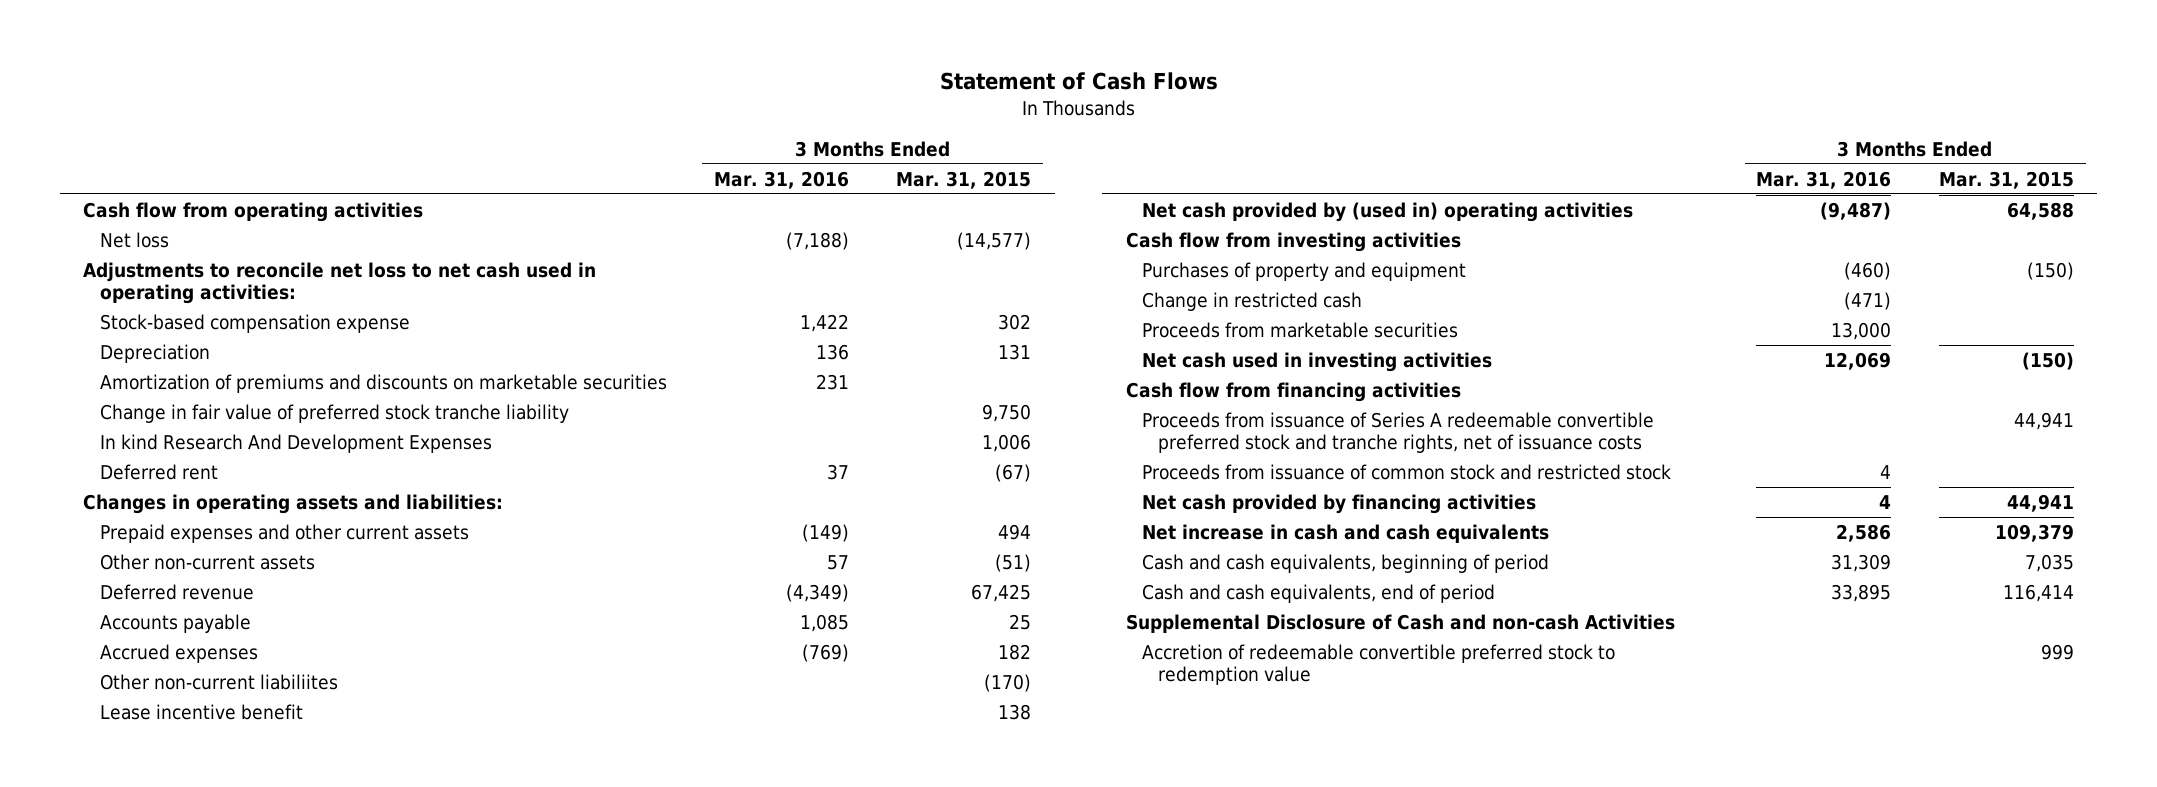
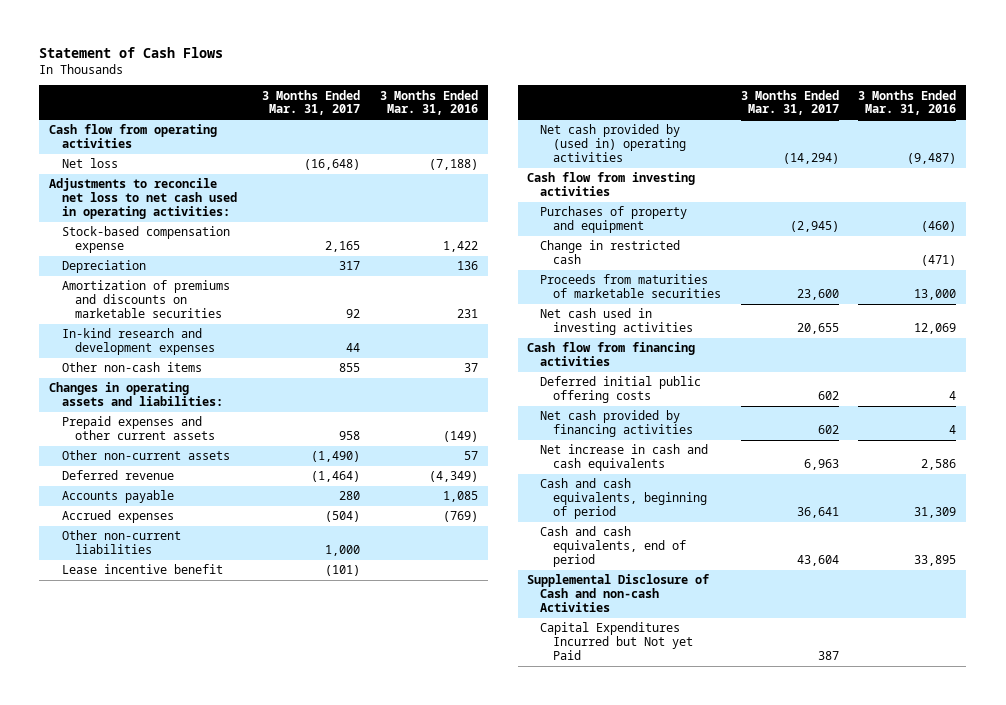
- | 3 Months Ended Mar. 31, 2016 | 3 Months Ended Mar. 31, 2015
+ | 3 Months Ended Mar. 31, 2017 | 3 Months Ended Mar. 31, 2016
- Change in fair value of preferred stock tranche liability | | 9,750
- In kind Research And Development Expenses | | 1,006
- Deferred rent | 37 | (67)
+ In-kind research and development expenses | 44 |
+ Other non-cash items | 855 | 37
- Other non-current liabiliites | | (170)
+ Other non-current liabilities | 1,000 |
- Proceeds from marketable securities | 13,000 |
+ Proceeds from maturities of marketable securities | 23,600 | 13,000
- Proceeds from issuance of Series A redeemable convertible preferred stock and tranche rights, net of issuance costs | | 44,941
- Proceeds from issuance of common stock and restricted stock | 4 |
+ Deferred initial public offering costs | 602 | 4
- Accretion of redeemable convertible preferred stock to redemption value | | 999
+ Capital Expenditures Incurred but Not yet Paid | 387 |

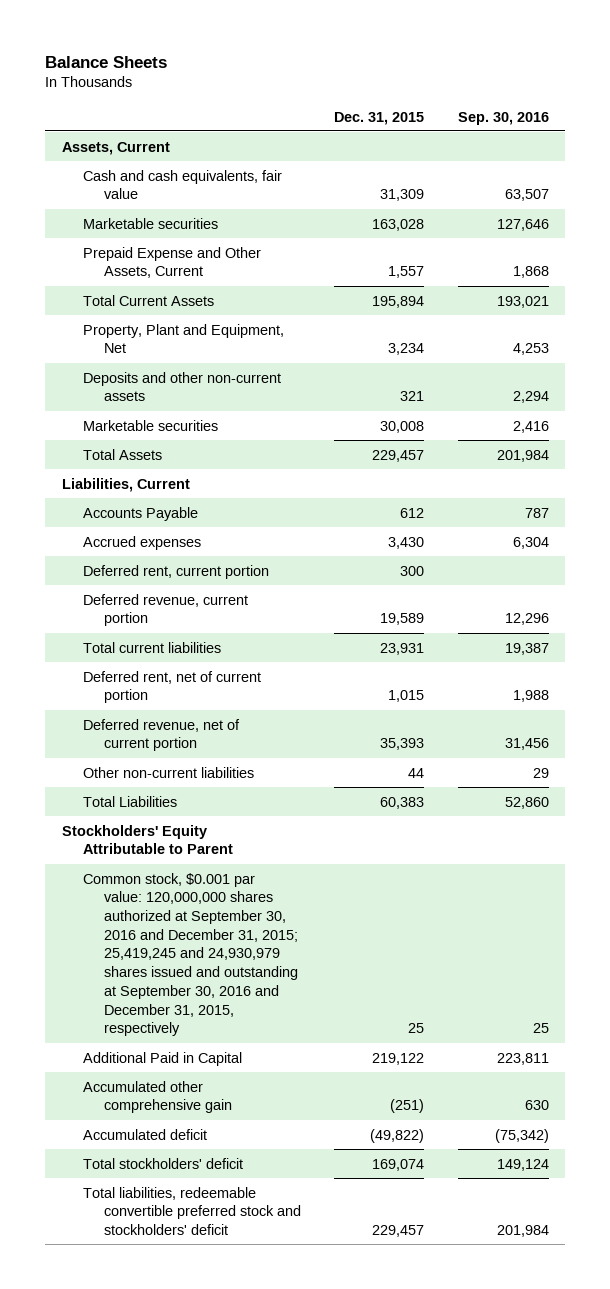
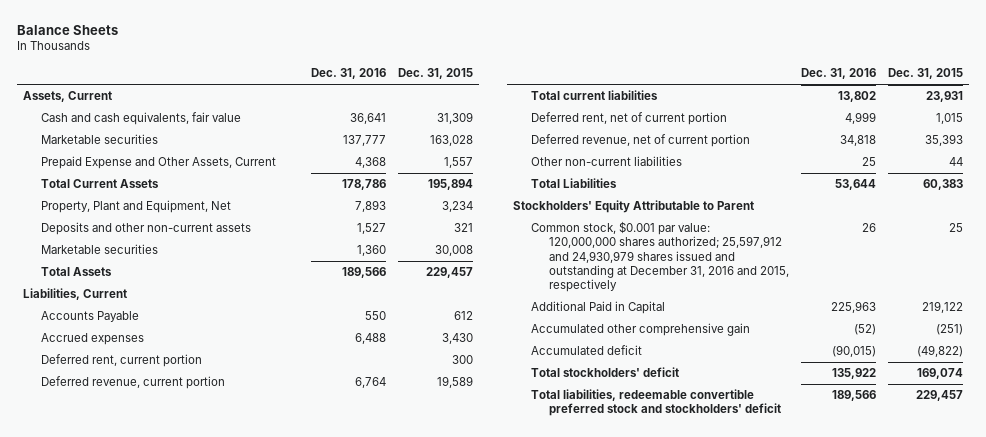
- | Dec. 31, 2015 | Sep. 30, 2016
+ | Dec. 31, 2016 | Dec. 31, 2015
- Common stock, $0.001 par value: 120,000,000 shares authorized at September 30, 2016 and December 31, 2015; 25,419,245 and 24,930,979 shares issued and outstanding at September 30, 2016 and December 31, 2015, respectively | 25 | 25
+ Common stock, $0.001 par value: 120,000,000 shares authorized; 25,597,912 and 24,930,979 shares issued and outstanding at December 31, 2016 and 2015, respectively | 26 | 25

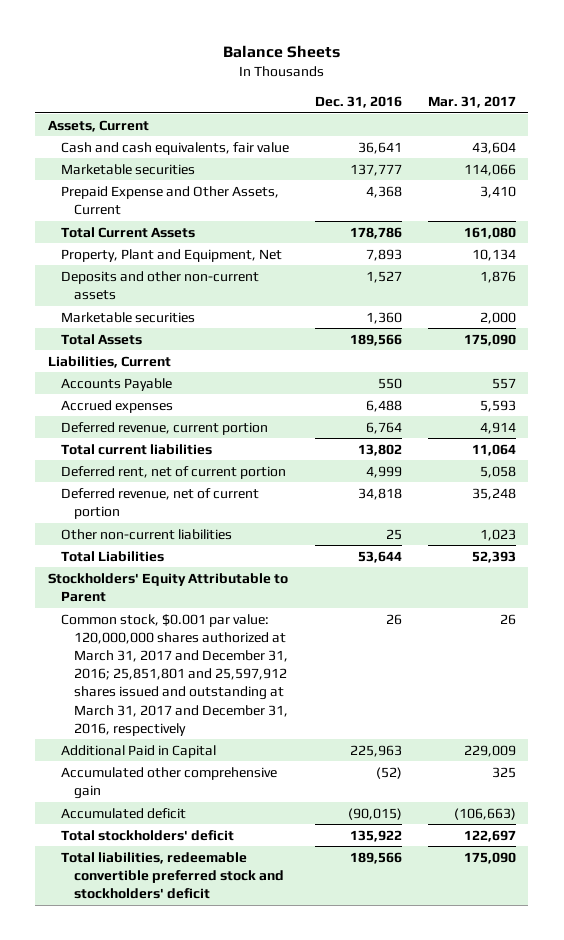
- | Dec. 31, 2016 | Dec. 31, 2015
+ | Dec. 31, 2016 | Mar. 31, 2017
- Deferred rent, current portion | | 300
- Common stock, $0.001 par value: 120,000,000 shares authorized; 25,597,912 and 24,930,979 shares issued and outstanding at December 31, 2016 and 2015, respectively | 26 | 25
+ Common stock, $0.001 par value: 120,000,000 shares authorized at March 31, 2017 and December 31, 2016; 25,851,801 and 25,597,912 shares issued and outstanding at March 31, 2017 and December 31, 2016, respectively | 26 | 26

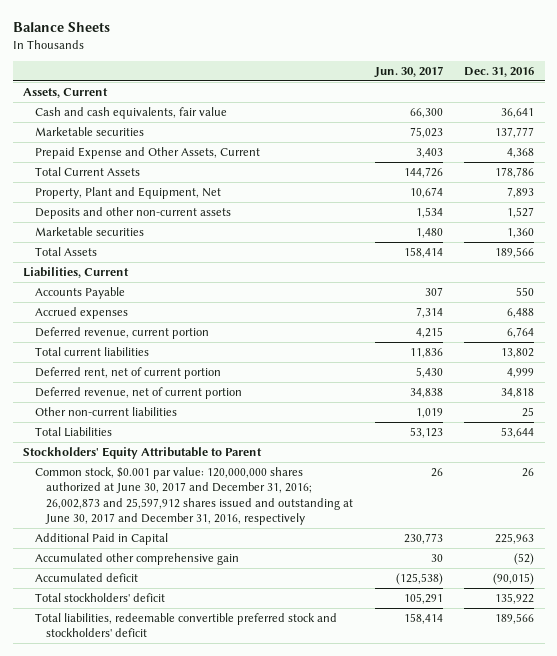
- | Dec. 31, 2016 | Mar. 31, 2017
+ | Jun. 30, 2017 | Dec. 31, 2016
- Common stock, $0.001 par value: 120,000,000 shares authorized at March 31, 2017 and December 31, 2016; 25,851,801 and 25,597,912 shares issued and outstanding at March 31, 2017 and December 31, 2016, respectively | 26 | 26
+ Common stock, $0.001 par value: 120,000,000 shares authorized at June 30, 2017 and December 31, 2016; 26,002,873 and 25,597,912 shares issued and outstanding at June 30, 2017 and December 31, 2016, respectively | 26 | 26

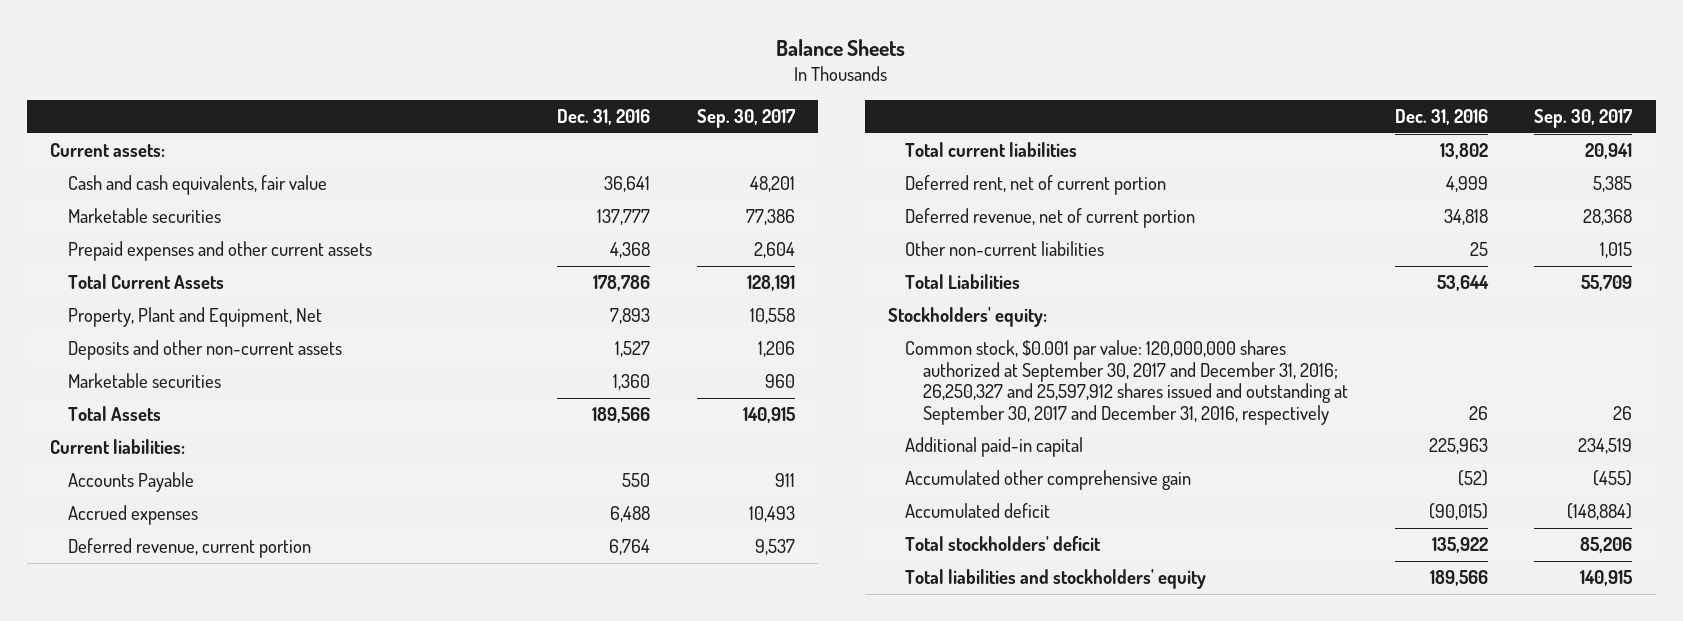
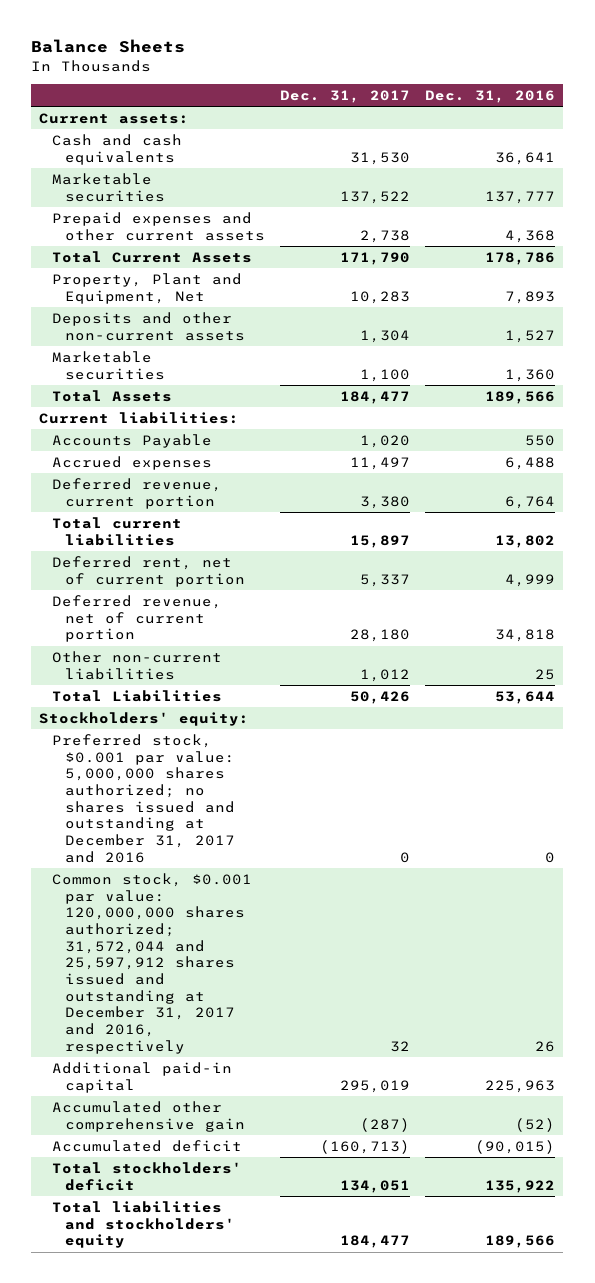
- | Dec. 31, 2016 | Sep. 30, 2017
+ | Dec. 31, 2017 | Dec. 31, 2016
- Cash and cash equivalents, fair value | 36,641 | 48,201
+ Cash and cash equivalents | 31,530 | 36,641
- Common stock, $0.001 par value: 120,000,000 shares authorized at September 30, 2017 and December 31, 2016; 26,250,327 and 25,597,912 shares issued and outstanding at September 30, 2017 and December 31, 2016, respectively | 26 | 26
+ Preferred stock, $0.001 par value: 5,000,000 shares authorized; no shares issued and outstanding at December 31, 2017 and 2016 | 0 | 0
+ Common stock, $0.001 par value: 120,000,000 shares authorized; 31,572,044 and 25,597,912 shares issued and outstanding at December 31, 2017 and 2016, respectively | 32 | 26

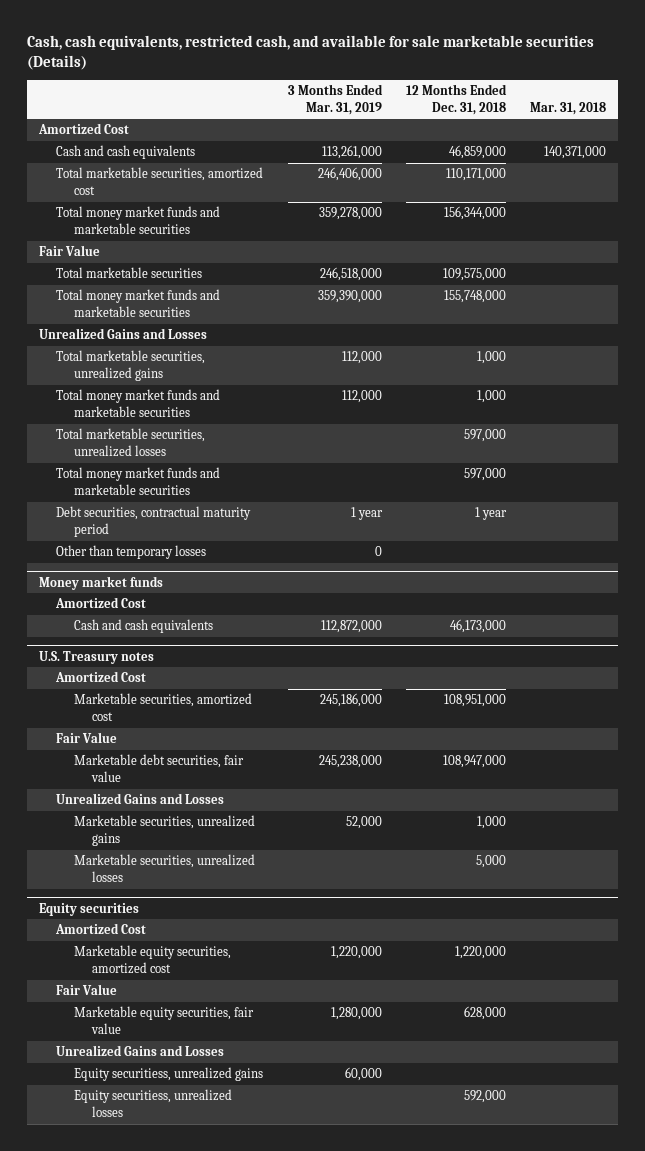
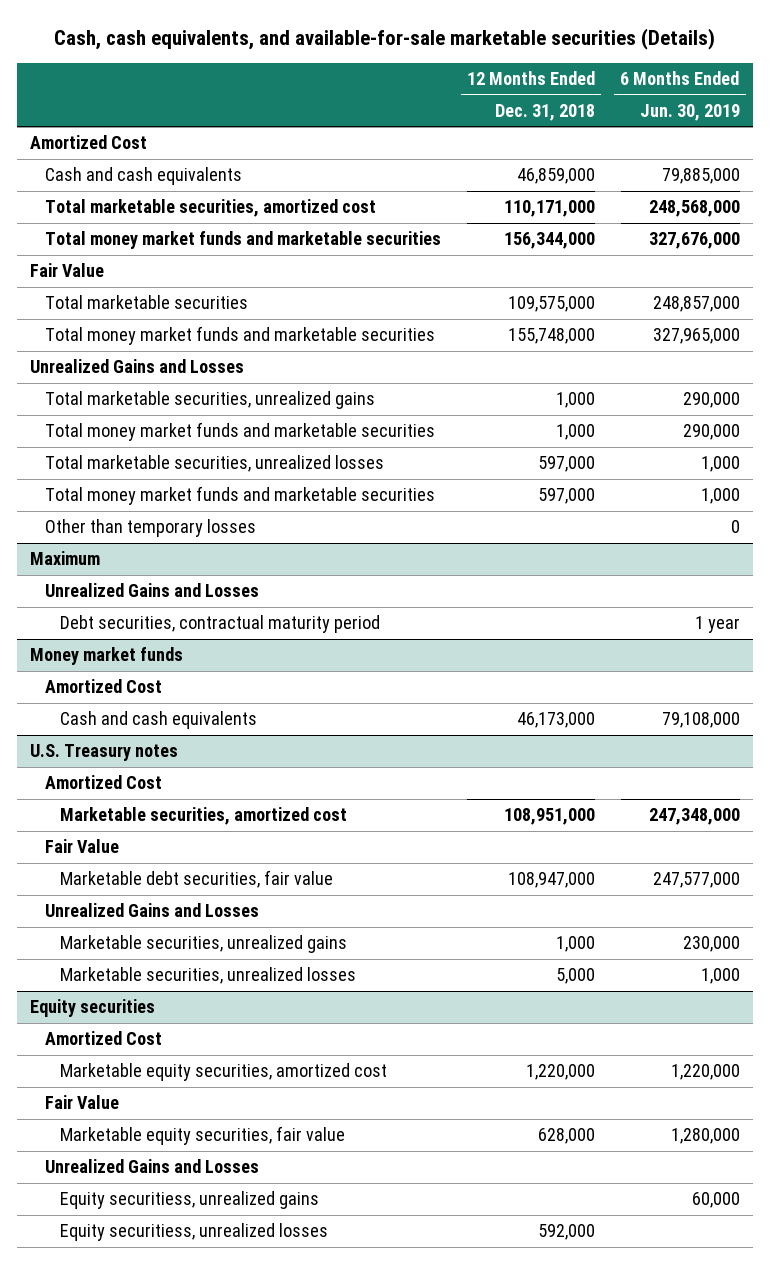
- Cash, cash equivalents, restricted cash, and available for sale marketable securities (Details)
+ Cash, cash equivalents, and available-for-sale marketable securities (Details)
- | 3 Months Ended Mar. 31, 2019 | 12 Months Ended Dec. 31, 2018 | Mar. 31, 2018
+ | 12 Months Ended Dec. 31, 2018 | 6 Months Ended Jun. 30, 2019
- Debt securities, contractual maturity period | 1 year | 1 year |
+ Maximum
+ Unrealized Gains and Losses
+ Debt securities, contractual maturity period | | 1 year

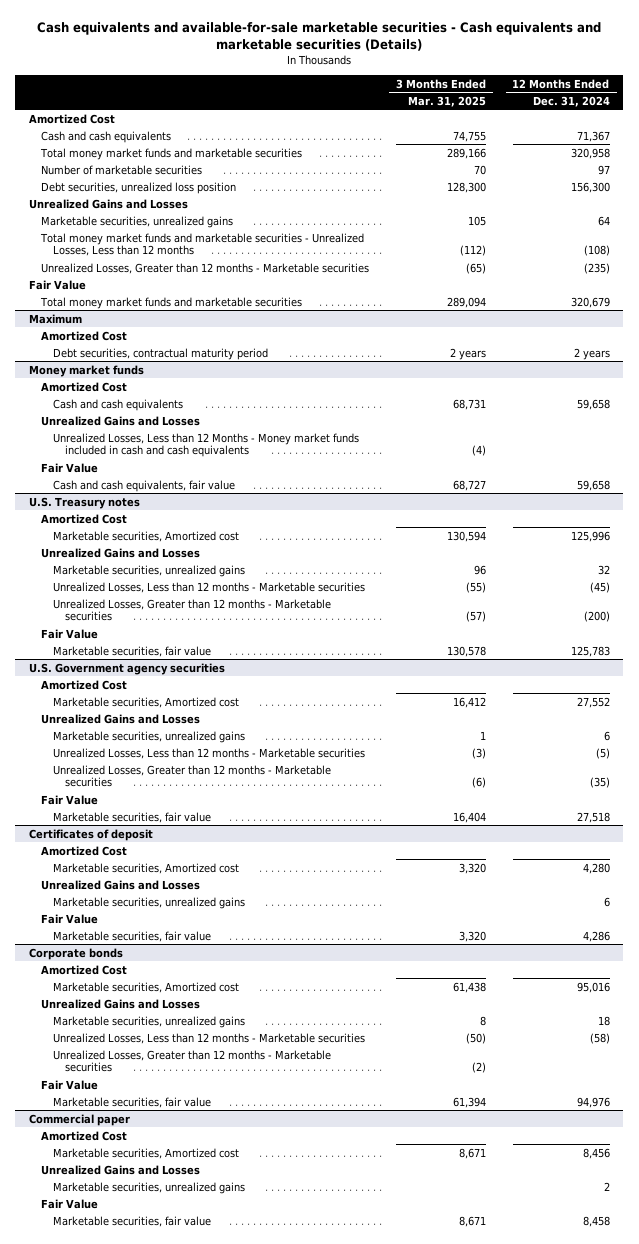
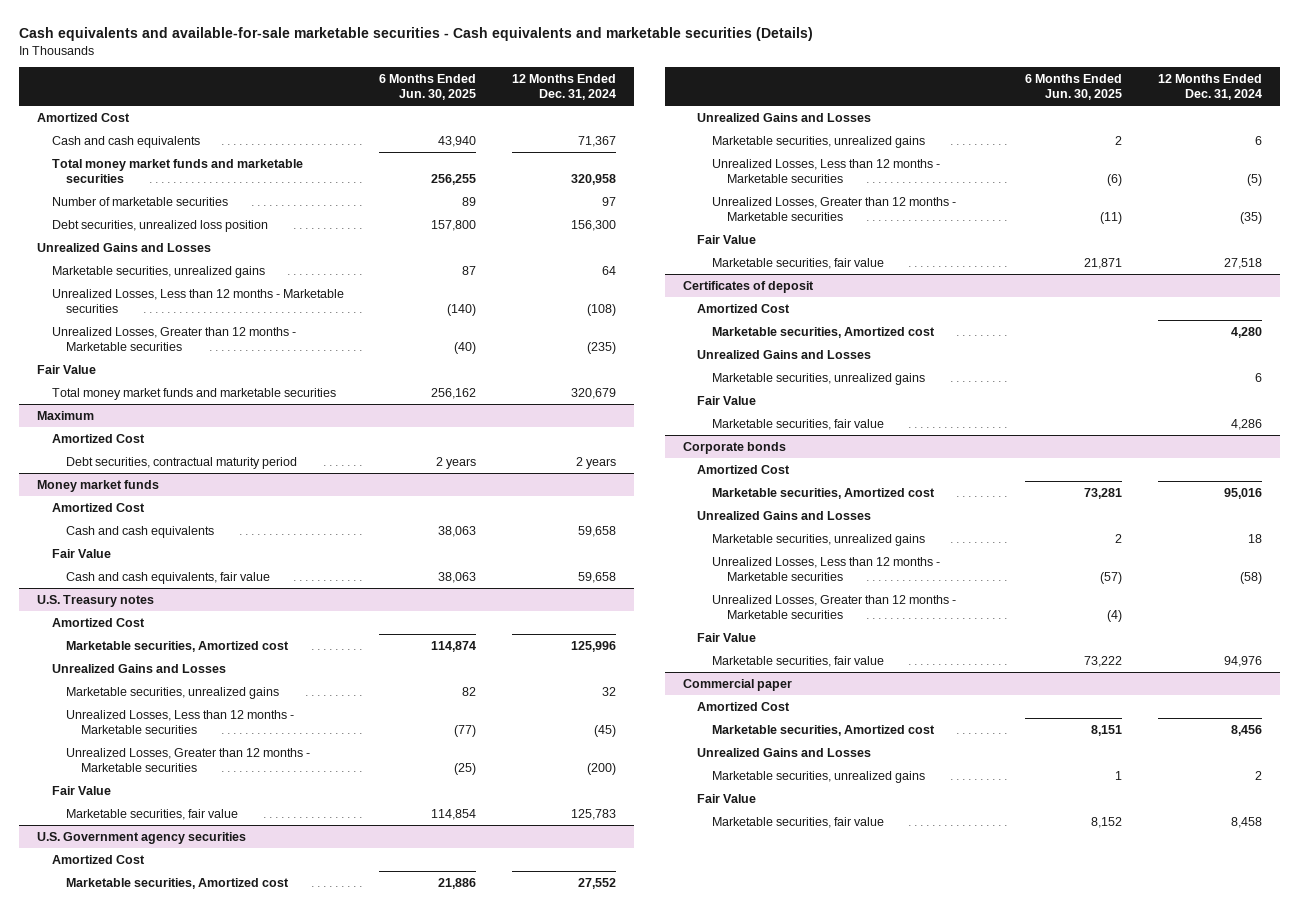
- | 3 Months Ended Mar. 31, 2025 | 12 Months Ended Dec. 31, 2024
+ | 6 Months Ended Jun. 30, 2025 | 12 Months Ended Dec. 31, 2024
- Total money market funds and marketable securities - Unrealized Losses, Less than 12 months | (112) | (108)
+ Unrealized Losses, Less than 12 months - Marketable securities | (140) | (108)
@ Money market funds
- Unrealized Gains and Losses
- Unrealized Losses, Less than 12 Months - Money market funds included in cash and cash equivalents | (4) |

